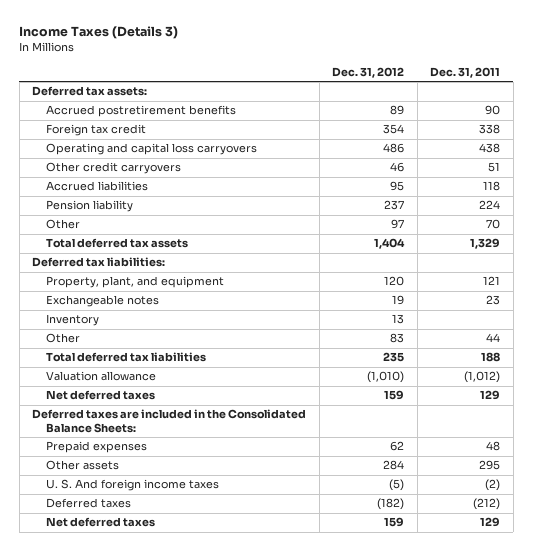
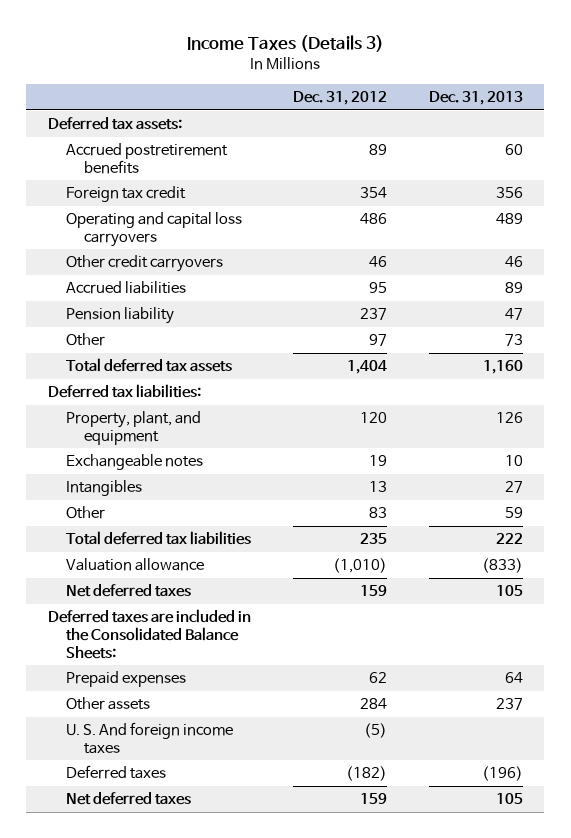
- | Dec. 31, 2012 | Dec. 31, 2011
+ | Dec. 31, 2012 | Dec. 31, 2013
- Inventory | 13 |
+ Intangibles | 13 | 27

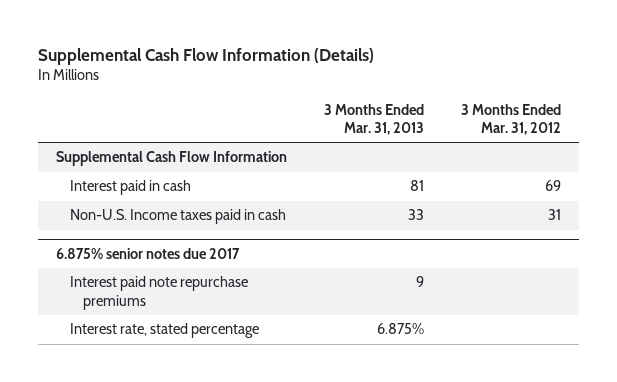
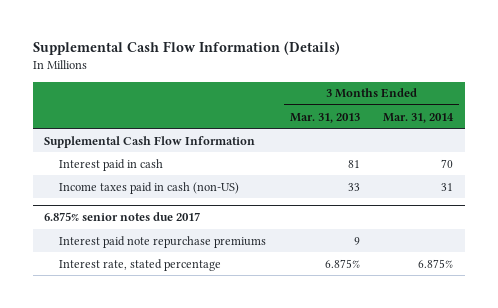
- | 3 Months Ended Mar. 31, 2013 | 3 Months Ended Mar. 31, 2012
+ | 3 Months Ended Mar. 31, 2013 | 3 Months Ended Mar. 31, 2014
- Non-U.S. Income taxes paid in cash | 33 | 31
+ Income taxes paid in cash (non-US) | 33 | 31

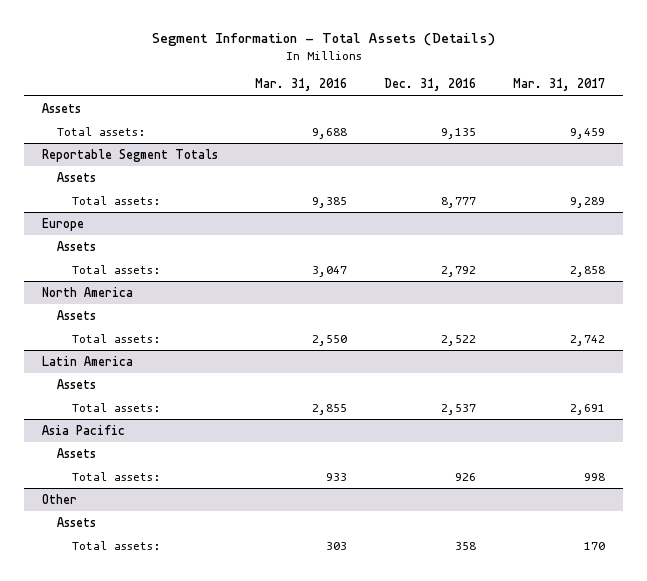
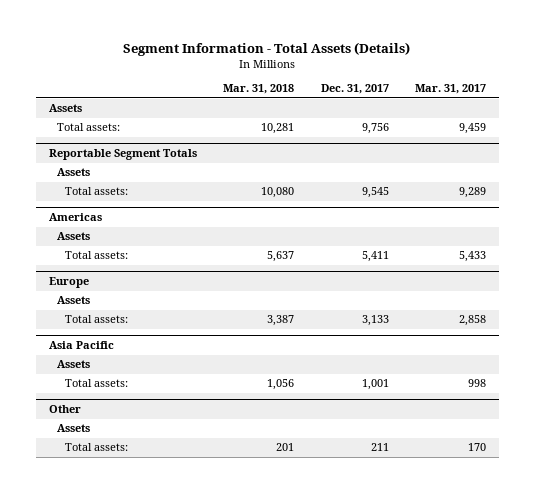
- | Mar. 31, 2016 | Dec. 31, 2016 | Mar. 31, 2017
+ | Mar. 31, 2018 | Dec. 31, 2017 | Mar. 31, 2017
+ Americas
+ Assets
+ Total assets: | 5,637 | 5,411 | 5,433
- North America
- Assets
- Total assets: | 2,550 | 2,522 | 2,742
- Latin America
- Assets
- Total assets: | 2,855 | 2,537 | 2,691

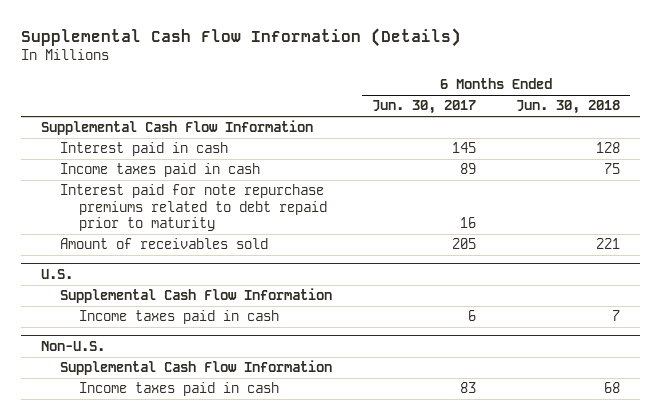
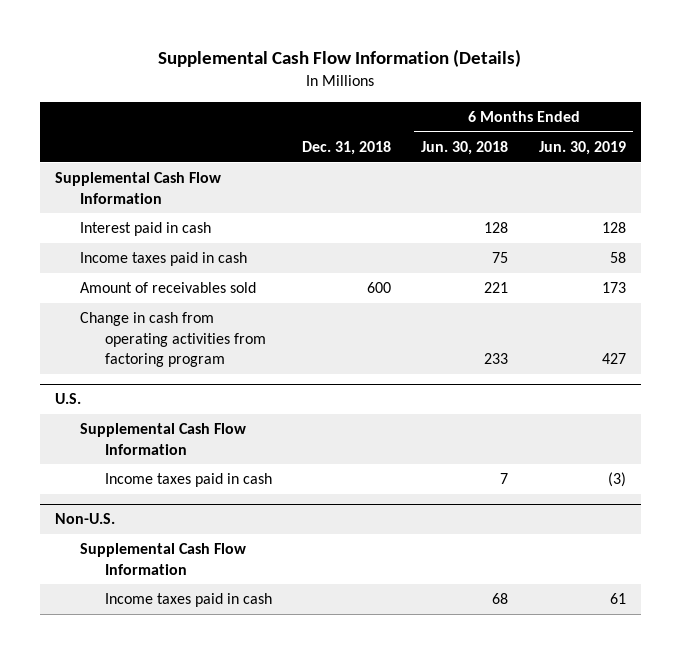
- | 6 Months Ended Jun. 30, 2017 | 6 Months Ended Jun. 30, 2018
+ | Dec. 31, 2018 | 6 Months Ended Jun. 30, 2018 | 6 Months Ended Jun. 30, 2019
- Interest paid for note repurchase premiums related to debt repaid prior to maturity | 16 |
+ Change in cash from operating activities from factoring program | | 233 | 427

